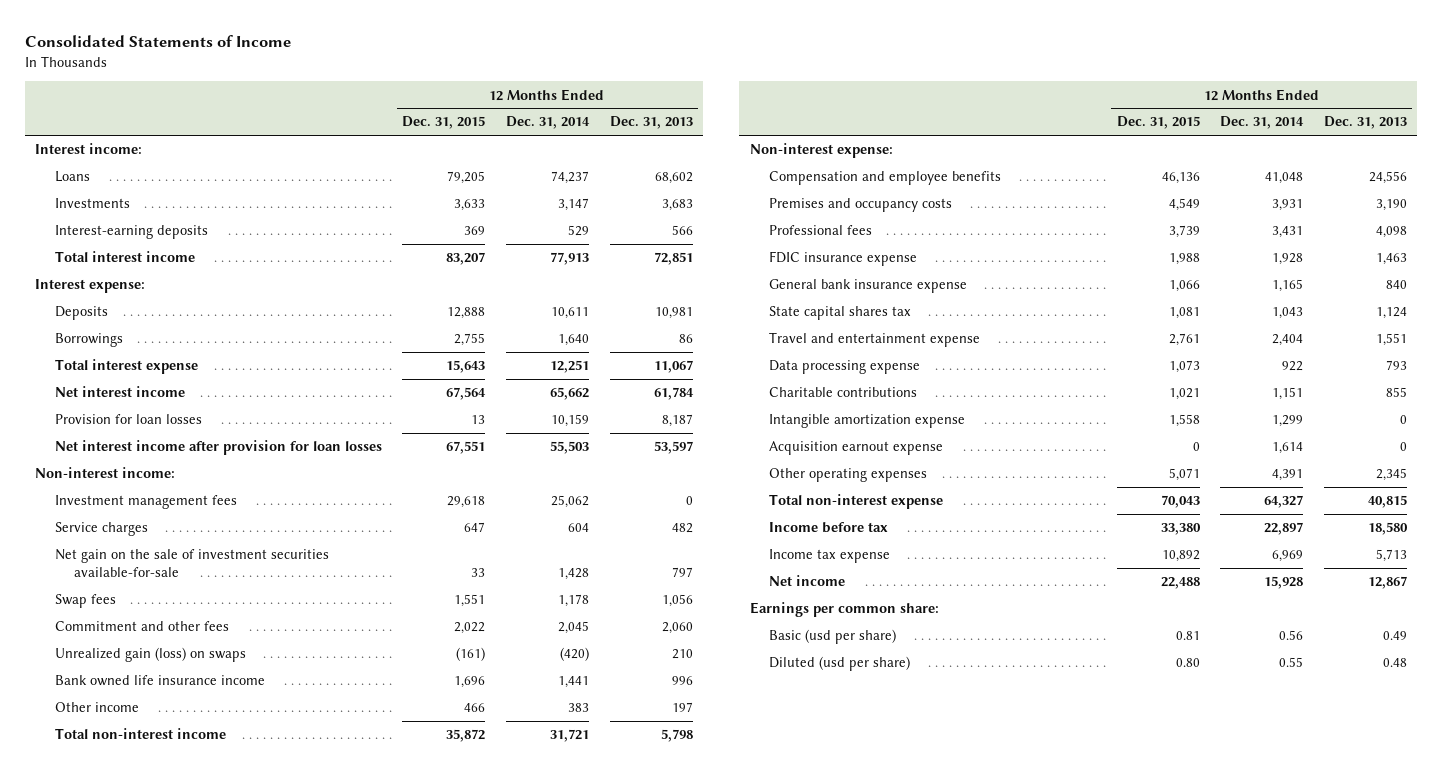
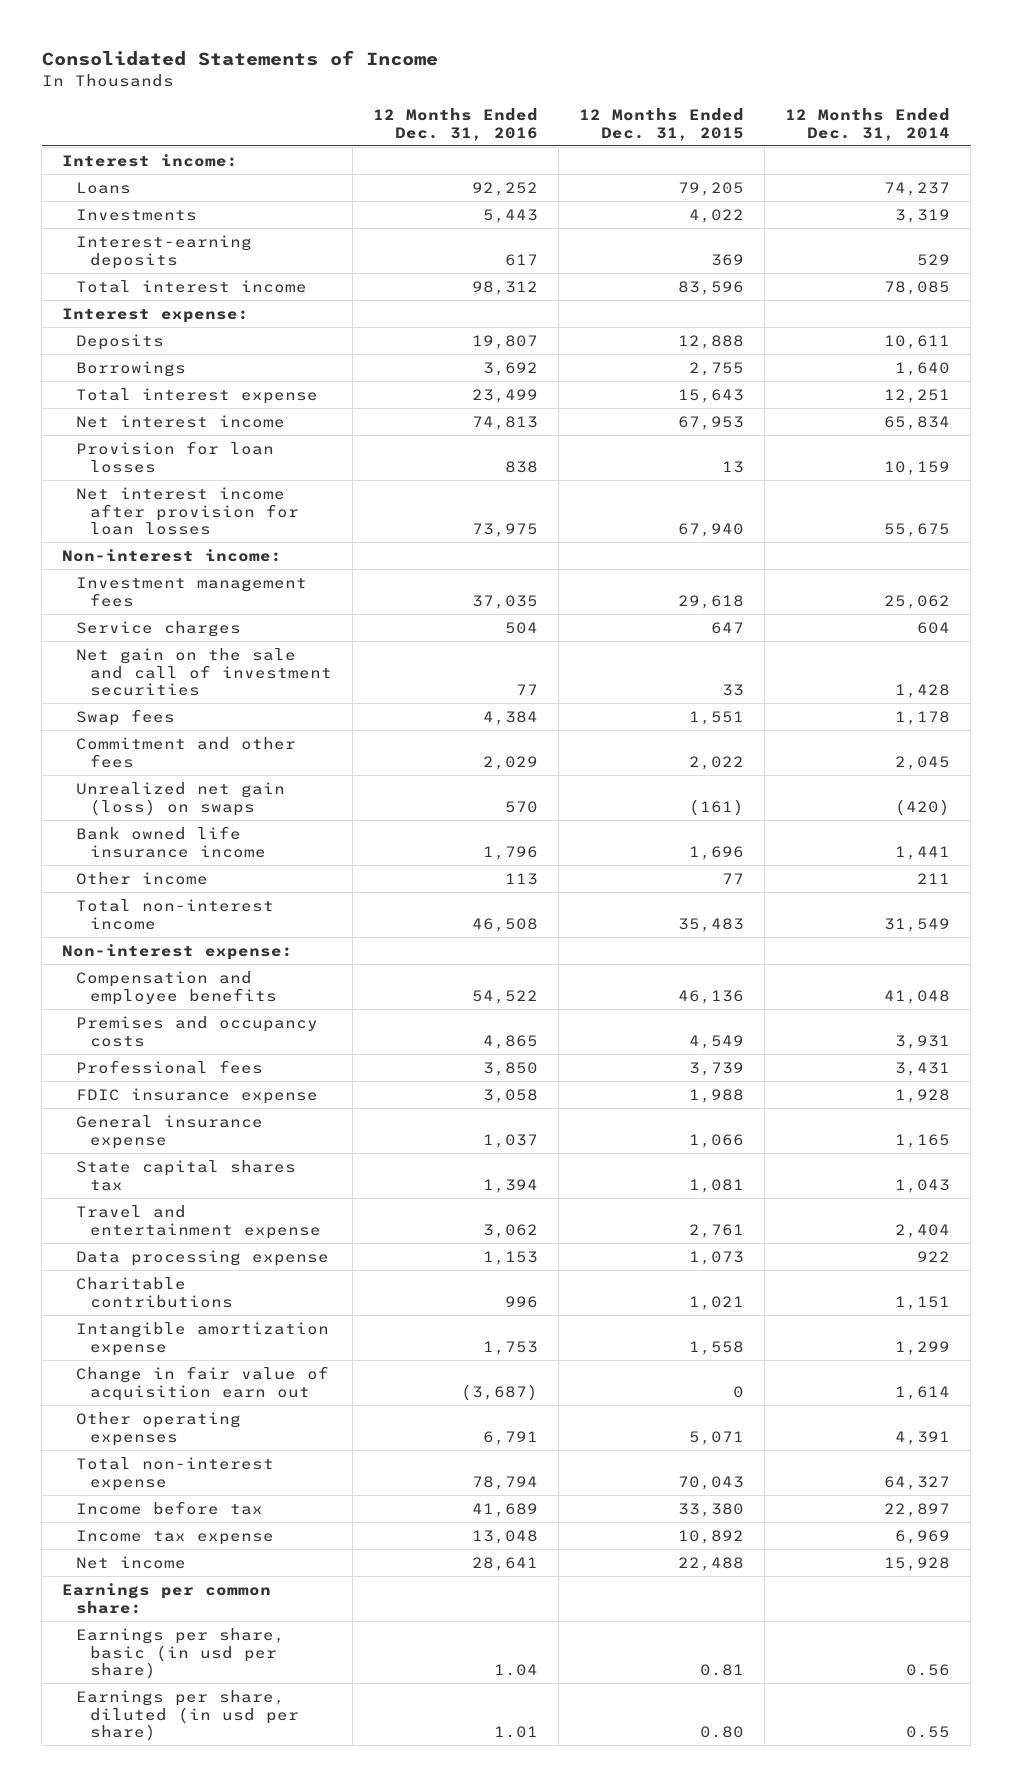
- | 12 Months Ended Dec. 31, 2015 | 12 Months Ended Dec. 31, 2014 | 12 Months Ended Dec. 31, 2013
+ | 12 Months Ended Dec. 31, 2016 | 12 Months Ended Dec. 31, 2015 | 12 Months Ended Dec. 31, 2014
- Investments | 3,633 | 3,147 | 3,683
+ Investments | 5,443 | 4,022 | 3,319
- Total interest income | 83,207 | 77,913 | 72,851
+ Total interest income | 98,312 | 83,596 | 78,085
- Net interest income | 67,564 | 65,662 | 61,784
+ Net interest income | 74,813 | 67,953 | 65,834
- Net interest income after provision for loan losses | 67,551 | 55,503 | 53,597
+ Net interest income after provision for loan losses | 73,975 | 67,940 | 55,675
- Net gain on the sale of investment securities available-for-sale | 33 | 1,428 | 797
+ Net gain on the sale and call of investment securities | 77 | 33 | 1,428
- Unrealized gain (loss) on swaps | (161) | (420) | 210
+ Unrealized net gain (loss) on swaps | 570 | (161) | (420)
- Other income | 466 | 383 | 197
- Total non-interest income | 35,872 | 31,721 | 5,798
+ Other income | 113 | 77 | 211
+ Total non-interest income | 46,508 | 35,483 | 31,549
- General bank insurance expense | 1,066 | 1,165 | 840
+ General insurance expense | 1,037 | 1,066 | 1,165
- Acquisition earnout expense | 0 | 1,614 | 0
+ Change in fair value of acquisition earn out | (3,687) | 0 | 1,614
- Basic (usd per share) | 0.81 | 0.56 | 0.49
- Diluted (usd per share) | 0.80 | 0.55 | 0.48
+ Earnings per share, basic (in usd per share) | 1.04 | 0.81 | 0.56
+ Earnings per share, diluted (in usd per share) | 1.01 | 0.80 | 0.55

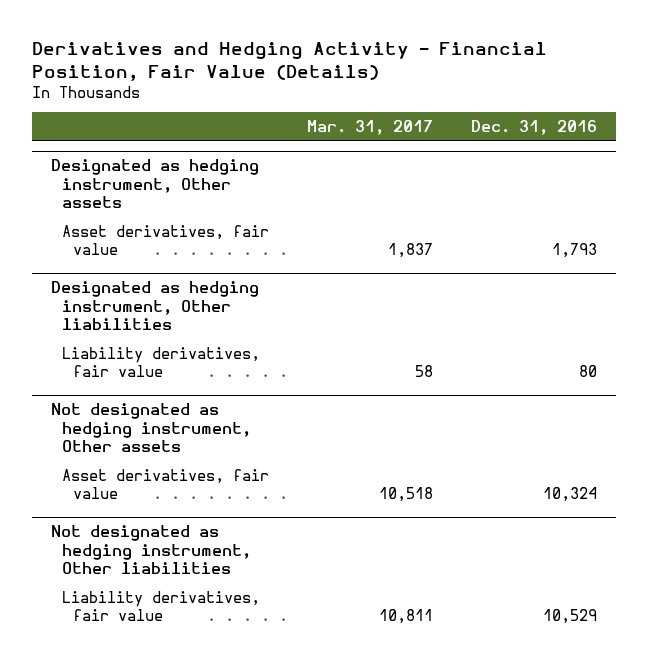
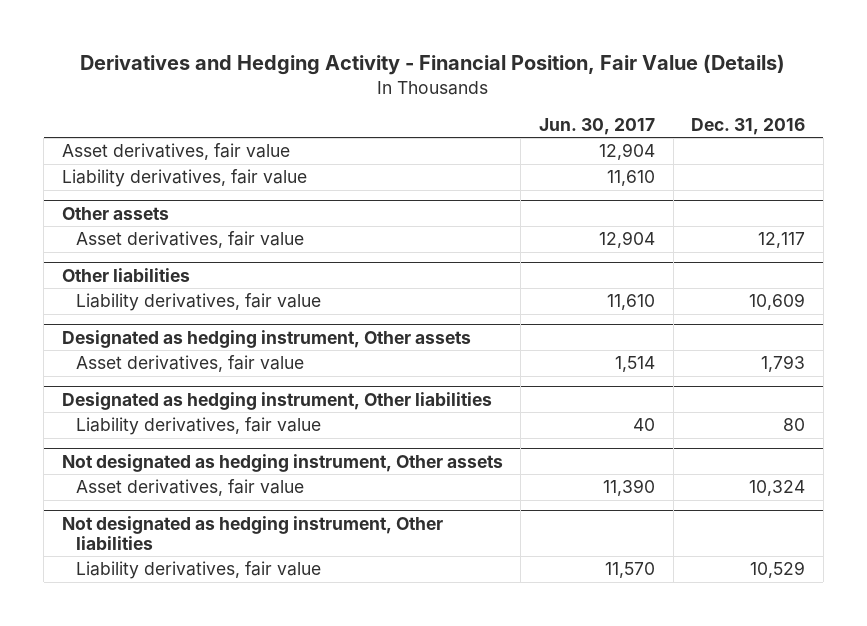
- | Mar. 31, 2017 | Dec. 31, 2016
+ | Jun. 30, 2017 | Dec. 31, 2016
+ Asset derivatives, fair value | 12,904 |
+ Liability derivatives, fair value | 11,610 |
+ Other assets
+ Asset derivatives, fair value | 12,904 | 12,117
+ Other liabilities
+ Liability derivatives, fair value | 11,610 | 10,609

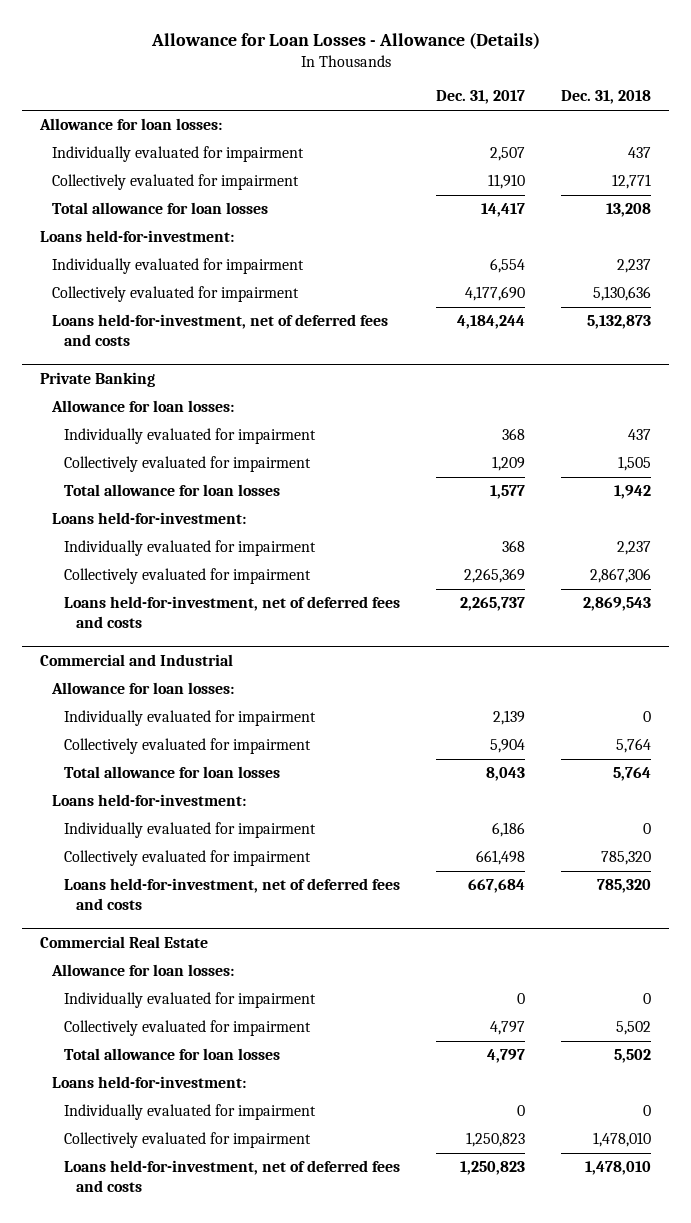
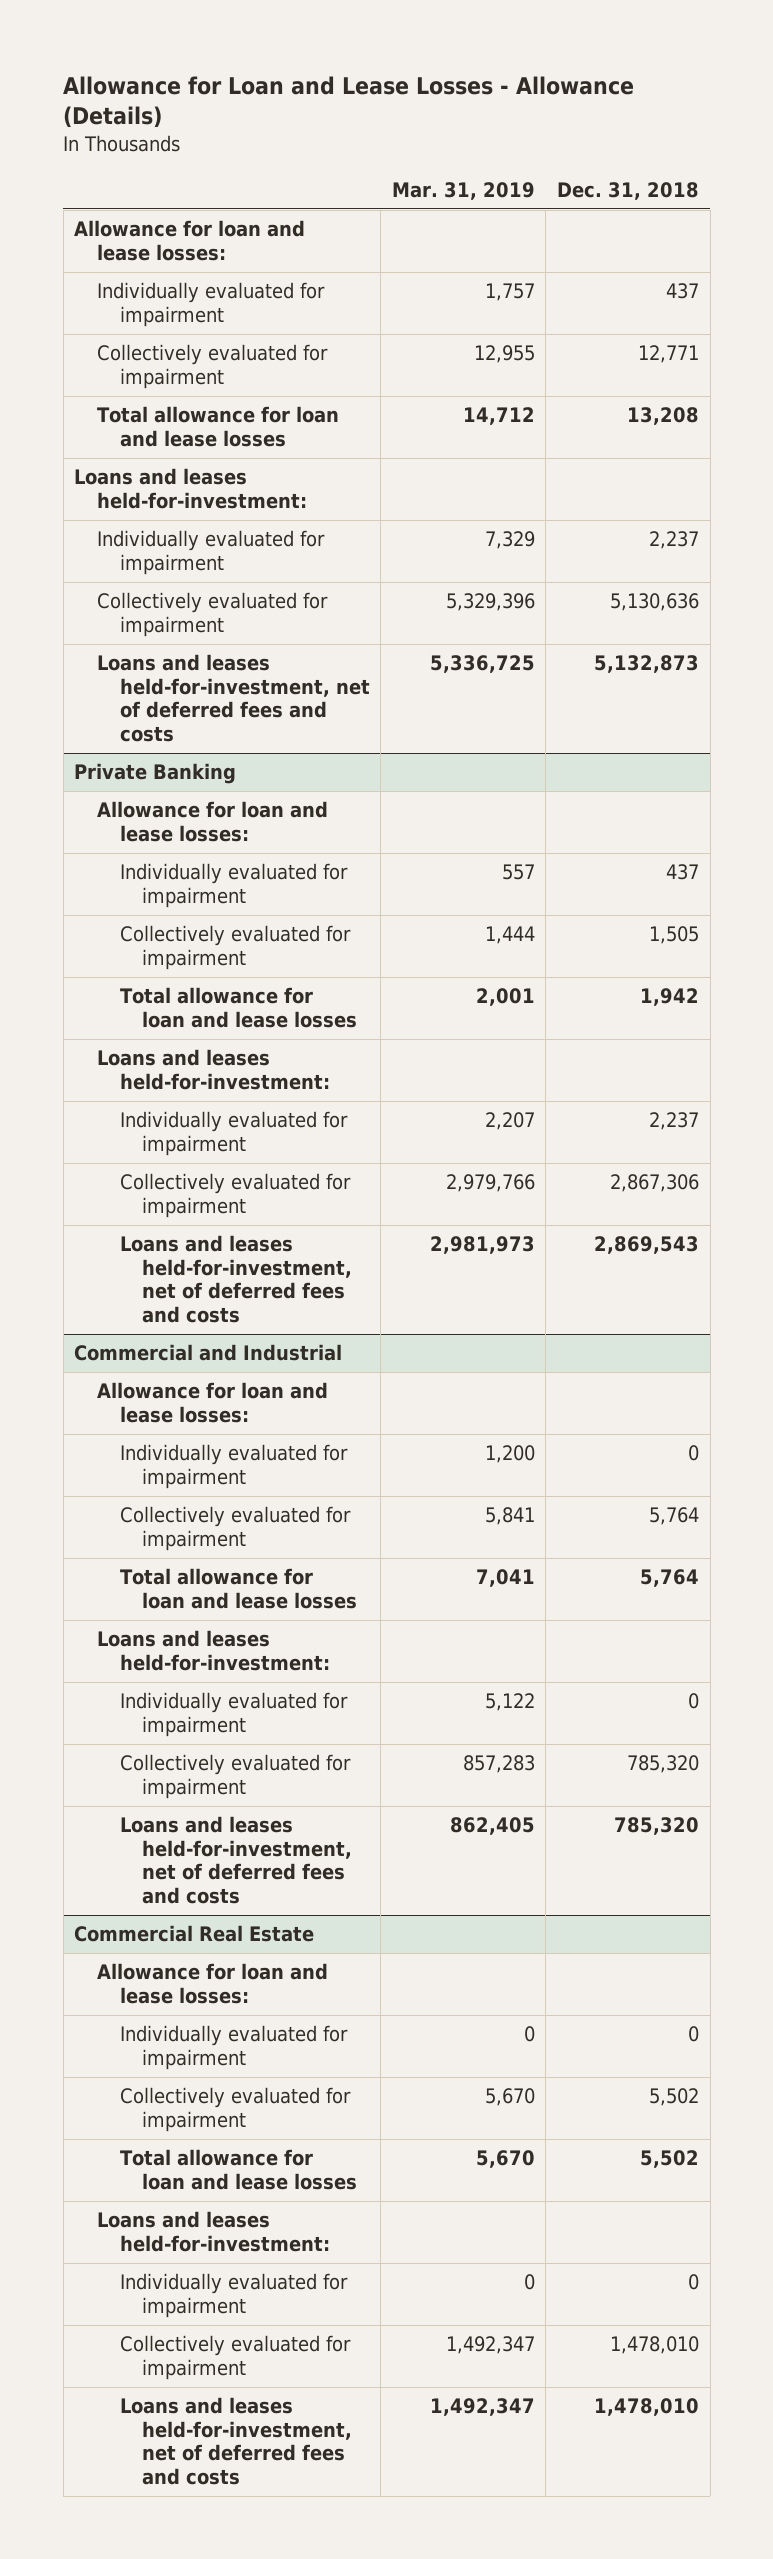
- Allowance for Loan Losses - Allowance (Details)
+ Allowance for Loan and Lease Losses - Allowance (Details)
- | Dec. 31, 2017 | Dec. 31, 2018
+ | Mar. 31, 2019 | Dec. 31, 2018
- Allowance for loan losses:
+ Allowance for loan and lease losses:
- Total allowance for loan losses | 14,417 | 13,208
- Loans held-for-investment:
+ Total allowance for loan and lease losses | 14,712 | 13,208
+ Loans and leases held-for-investment:
- Loans held-for-investment, net of deferred fees and costs | 4,184,244 | 5,132,873
+ Loans and leases held-for-investment, net of deferred fees and costs | 5,336,725 | 5,132,873
@ Private Banking
- Allowance for loan losses:
+ Allowance for loan and lease losses:
- Total allowance for loan losses | 1,577 | 1,942
- Loans held-for-investment:
+ Total allowance for loan and lease losses | 2,001 | 1,942
+ Loans and leases held-for-investment:
- Loans held-for-investment, net of deferred fees and costs | 2,265,737 | 2,869,543
+ Loans and leases held-for-investment, net of deferred fees and costs | 2,981,973 | 2,869,543
@ Commercial and Industrial
- Allowance for loan losses:
+ Allowance for loan and lease losses:
- Total allowance for loan losses | 8,043 | 5,764
- Loans held-for-investment:
+ Total allowance for loan and lease losses | 7,041 | 5,764
+ Loans and leases held-for-investment:
- Loans held-for-investment, net of deferred fees and costs | 667,684 | 785,320
+ Loans and leases held-for-investment, net of deferred fees and costs | 862,405 | 785,320
@ Commercial Real Estate
- Allowance for loan losses:
+ Allowance for loan and lease losses:
- Total allowance for loan losses | 4,797 | 5,502
- Loans held-for-investment:
+ Total allowance for loan and lease losses | 5,670 | 5,502
+ Loans and leases held-for-investment:
- Loans held-for-investment, net of deferred fees and costs | 1,250,823 | 1,478,010
+ Loans and leases held-for-investment, net of deferred fees and costs | 1,492,347 | 1,478,010

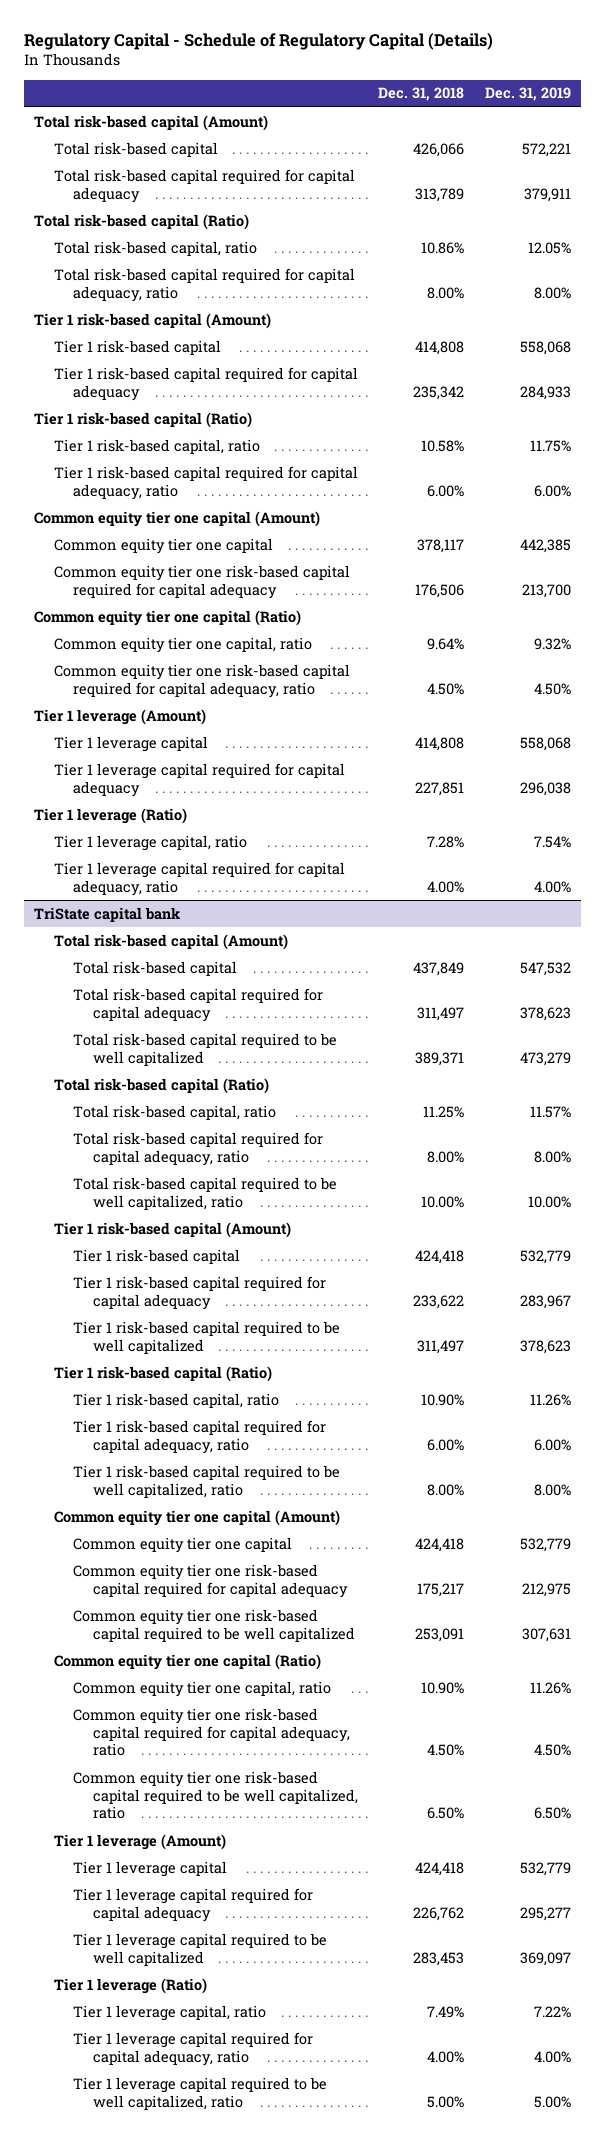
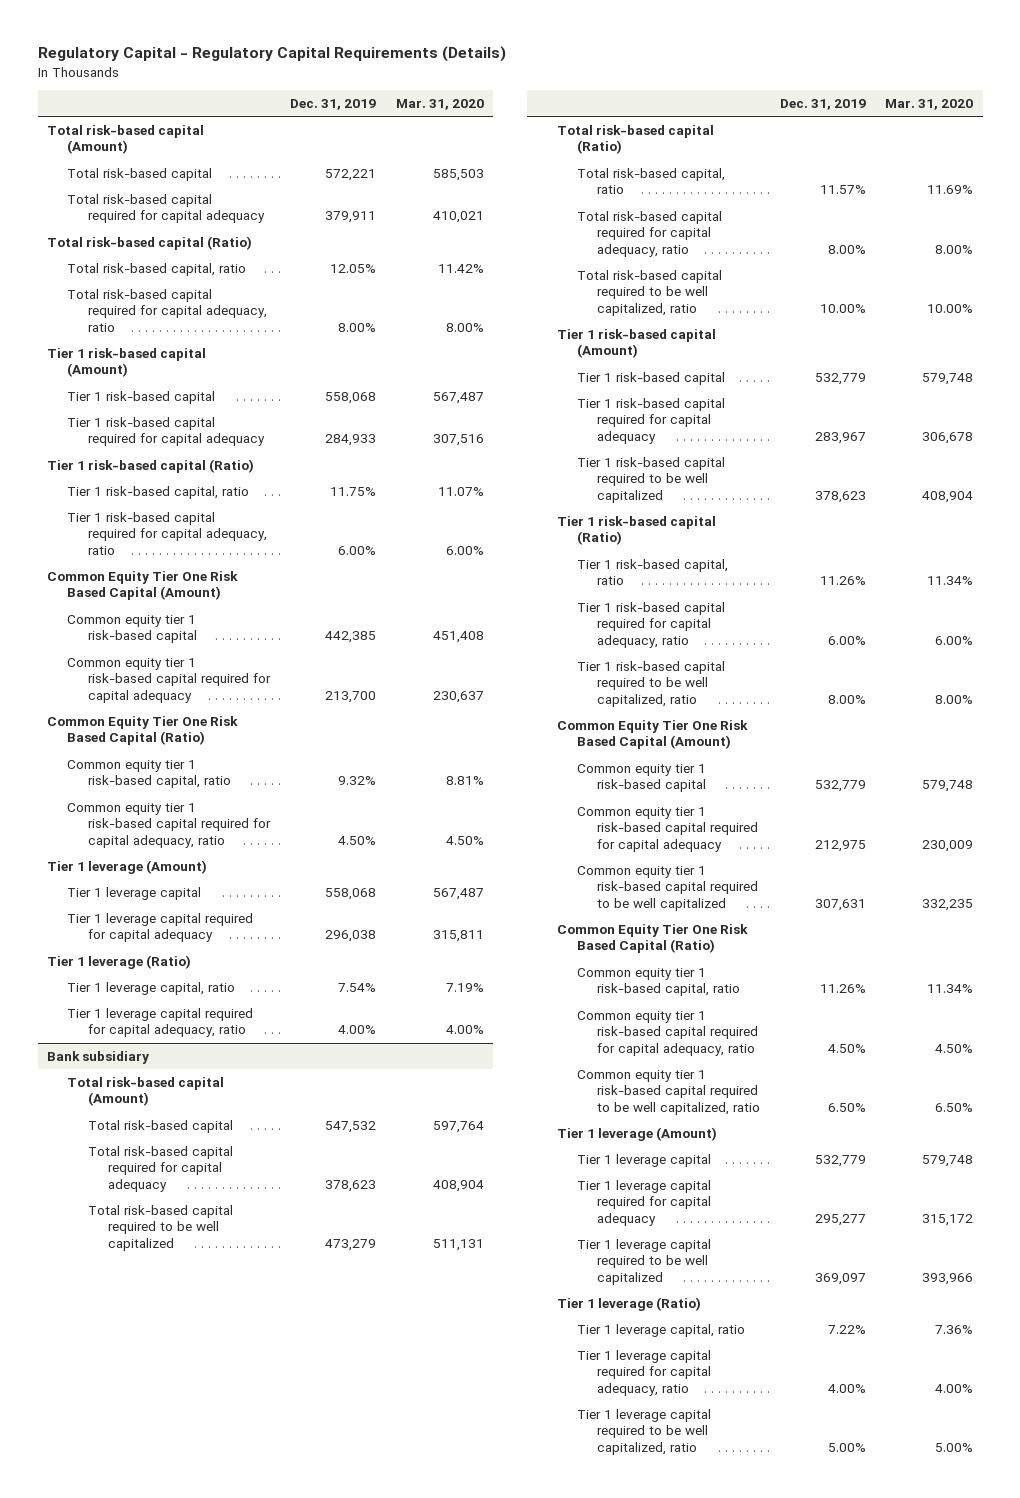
- Regulatory Capital - Schedule of Regulatory Capital (Details)
+ Regulatory Capital - Regulatory Capital Requirements (Details)
- | Dec. 31, 2018 | Dec. 31, 2019
+ | Dec. 31, 2019 | Mar. 31, 2020
- Common equity tier one capital (Amount)
- Common equity tier one capital | 378,117 | 442,385
- Common equity tier one risk-based capital required for capital adequacy | 176,506 | 213,700
- Common equity tier one capital (Ratio)
- Common equity tier one capital, ratio | 9.64% | 9.32%
- Common equity tier one risk-based capital required for capital adequacy, ratio | 4.50% | 4.50%
+ Common Equity Tier One Risk Based Capital (Amount)
+ Common equity tier 1 risk-based capital | 442,385 | 451,408
+ Common equity tier 1 risk-based capital required for capital adequacy | 213,700 | 230,637
+ Common Equity Tier One Risk Based Capital (Ratio)
+ Common equity tier 1 risk-based capital, ratio | 9.32% | 8.81%
+ Common equity tier 1 risk-based capital required for capital adequacy, ratio | 4.50% | 4.50%
- TriState capital bank
+ Bank subsidiary
- Common equity tier one capital (Amount)
- Common equity tier one capital | 424,418 | 532,779
- Common equity tier one risk-based capital required for capital adequacy | 175,217 | 212,975
- Common equity tier one risk-based capital required to be well capitalized | 253,091 | 307,631
- Common equity tier one capital (Ratio)
- Common equity tier one capital, ratio | 10.90% | 11.26%
- Common equity tier one risk-based capital required for capital adequacy, ratio | 4.50% | 4.50%
- Common equity tier one risk-based capital required to be well capitalized, ratio | 6.50% | 6.50%
+ Common Equity Tier One Risk Based Capital (Amount)
+ Common equity tier 1 risk-based capital | 532,779 | 579,748
+ Common equity tier 1 risk-based capital required for capital adequacy | 212,975 | 230,009
+ Common equity tier 1 risk-based capital required to be well capitalized | 307,631 | 332,235
+ Common Equity Tier One Risk Based Capital (Ratio)
+ Common equity tier 1 risk-based capital, ratio | 11.26% | 11.34%
+ Common equity tier 1 risk-based capital required for capital adequacy, ratio | 4.50% | 4.50%
+ Common equity tier 1 risk-based capital required to be well capitalized, ratio | 6.50% | 6.50%

